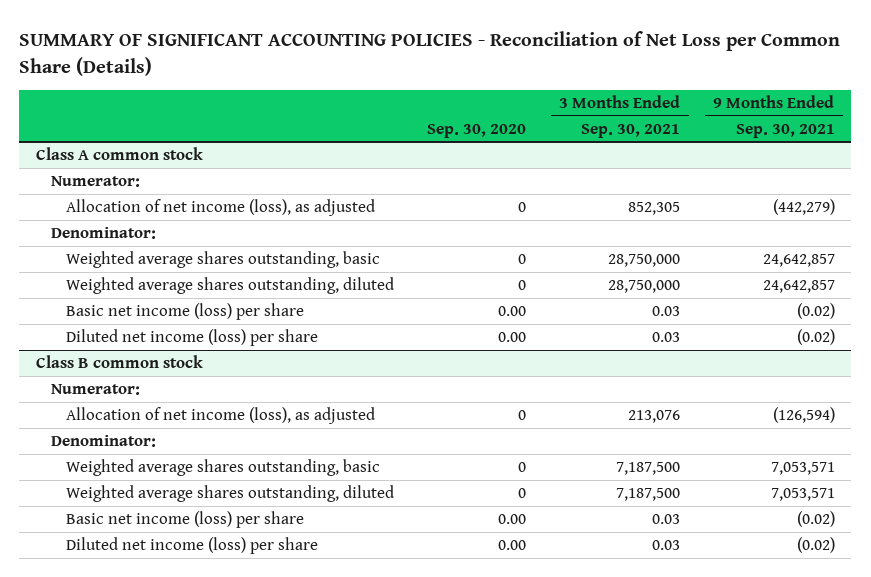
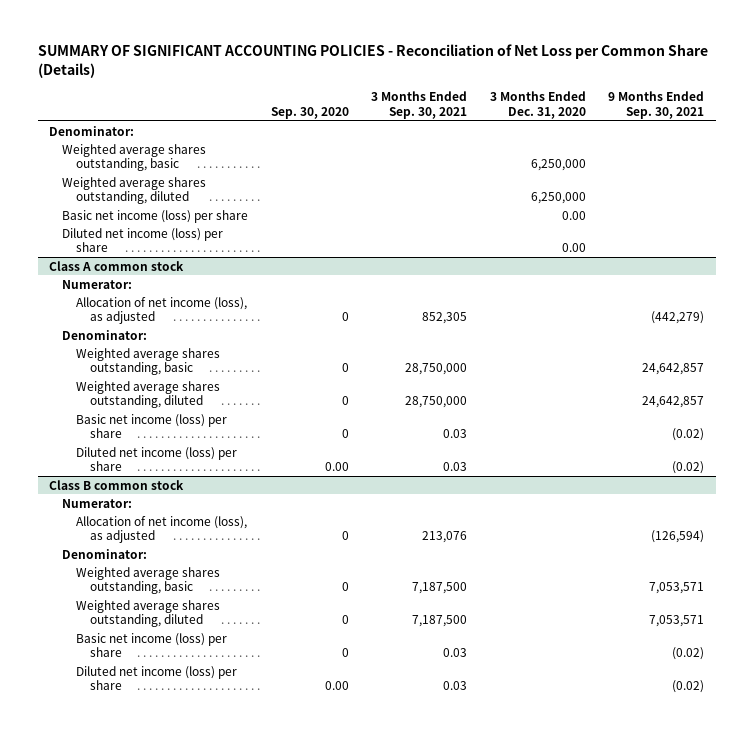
- | Sep. 30, 2020 | 3 Months Ended Sep. 30, 2021 | 9 Months Ended Sep. 30, 2021
+ | Sep. 30, 2020 | 3 Months Ended Sep. 30, 2021 | 3 Months Ended Dec. 31, 2020 | 9 Months Ended Sep. 30, 2021
+ Denominator:
+ Weighted average shares outstanding, basic | | | 6,250,000 |
+ Weighted average shares outstanding, diluted | | | 6,250,000 |
+ Basic net income (loss) per share | | | 0.00 |
+ Diluted net income (loss) per share | | | 0.00 |
@ Class A common stock
- Basic net income (loss) per share | 0.00 | 0.03 | (0.02)
+ Basic net income (loss) per share | 0 | 0.03 | | (0.02)
@ Class B common stock
- Basic net income (loss) per share | 0.00 | 0.03 | (0.02)
+ Basic net income (loss) per share | 0 | 0.03 | | (0.02)

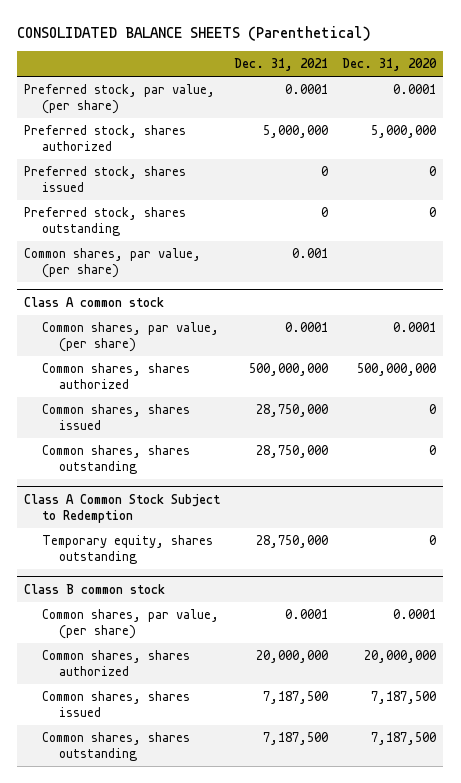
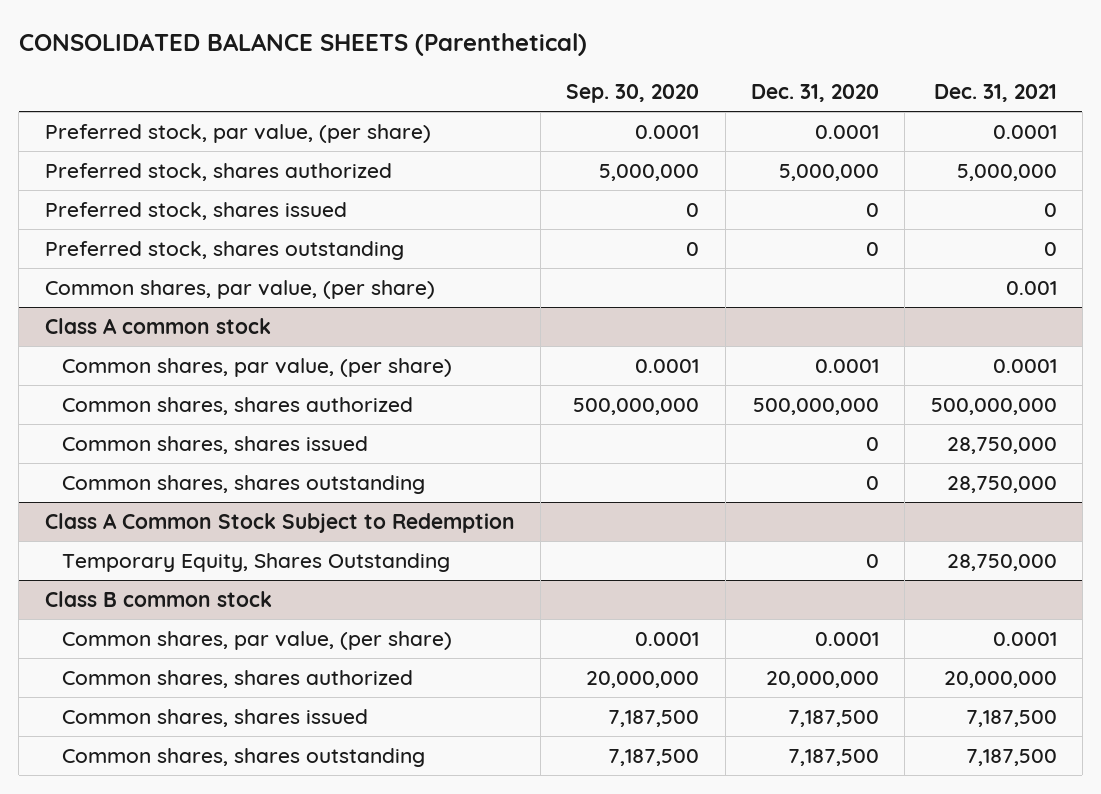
- | Dec. 31, 2021 | Dec. 31, 2020
+ | Sep. 30, 2020 | Dec. 31, 2020 | Dec. 31, 2021
@ Class A Common Stock Subject to Redemption
- Temporary equity, shares outstanding | 28,750,000 | 0
+ Temporary Equity, Shares Outstanding | | 0 | 28,750,000

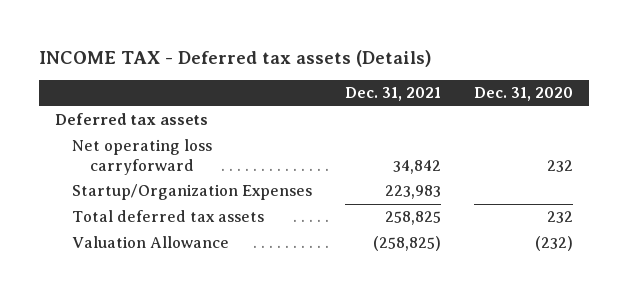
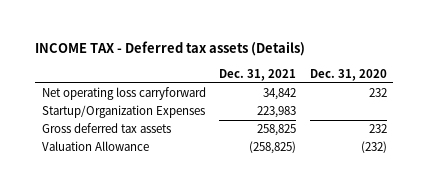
- Deferred tax assets
- Total deferred tax assets | 258,825 | 232
+ Gross deferred tax assets | 258,825 | 232

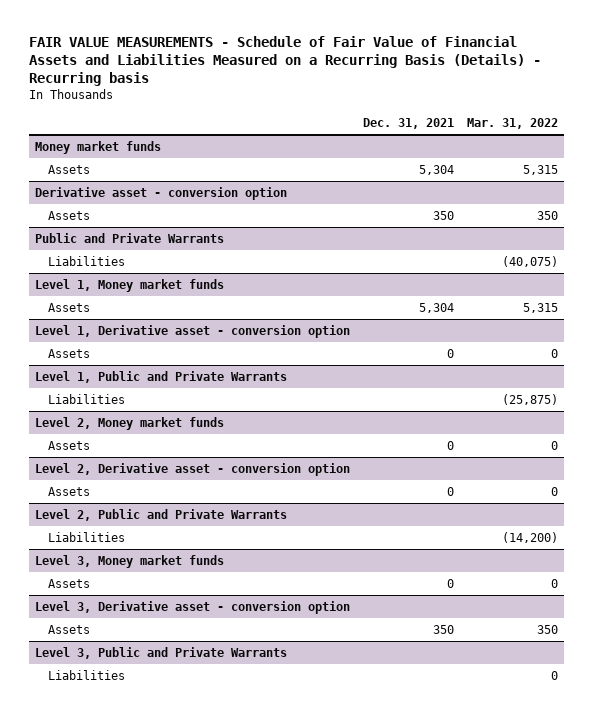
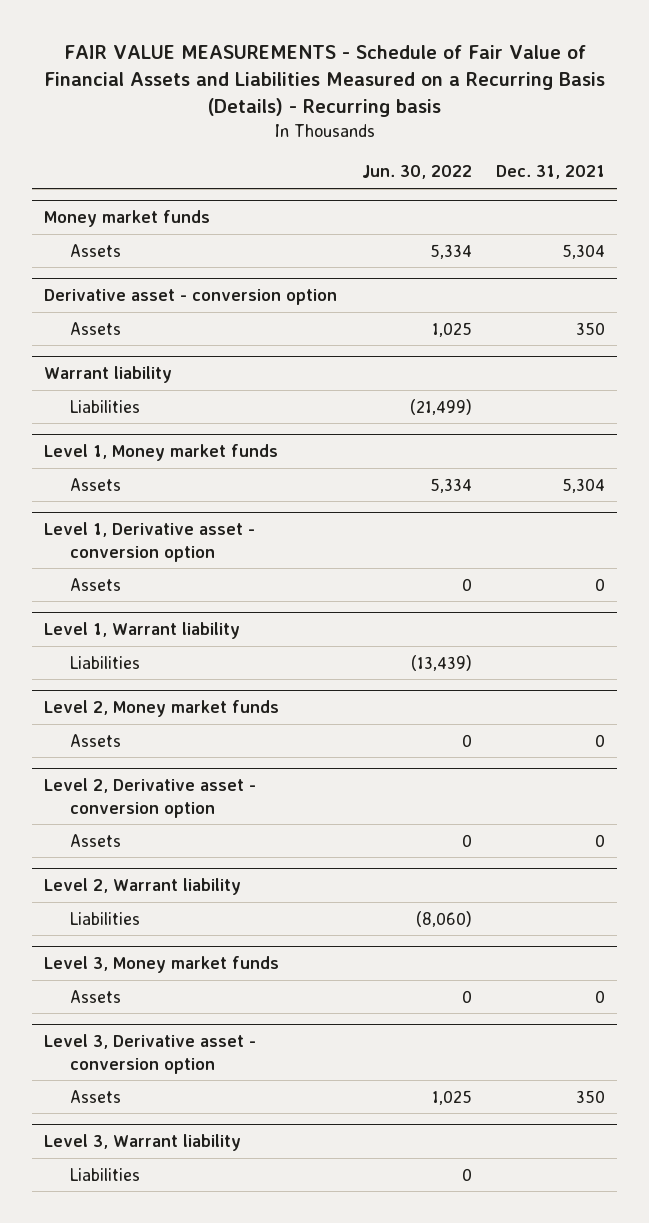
- | Dec. 31, 2021 | Mar. 31, 2022
+ | Jun. 30, 2022 | Dec. 31, 2021
- Public and Private Warrants
+ Warrant liability
- Level 1, Public and Private Warrants
+ Level 1, Warrant liability
- Level 2, Public and Private Warrants
+ Level 2, Warrant liability
- Level 3, Public and Private Warrants
+ Level 3, Warrant liability

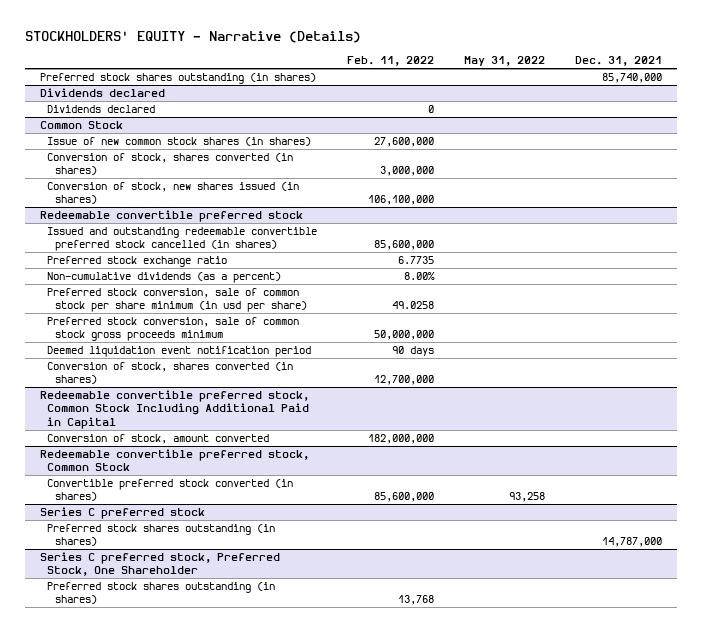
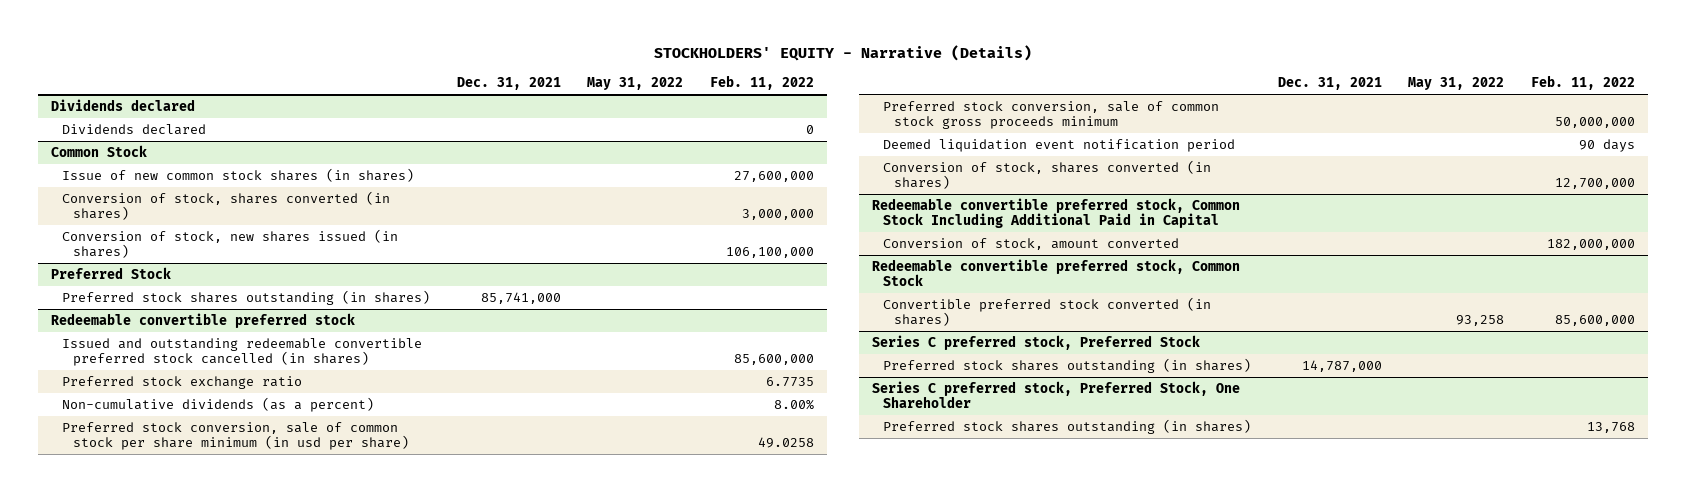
- | Feb. 11, 2022 | May 31, 2022 | Dec. 31, 2021
+ | Dec. 31, 2021 | May 31, 2022 | Feb. 11, 2022
- Preferred stock shares outstanding (in shares) | | | 85,740,000
+ Preferred Stock
+ Preferred stock shares outstanding (in shares) | 85,741,000 | |
- Series C preferred stock
+ Series C preferred stock, Preferred Stock

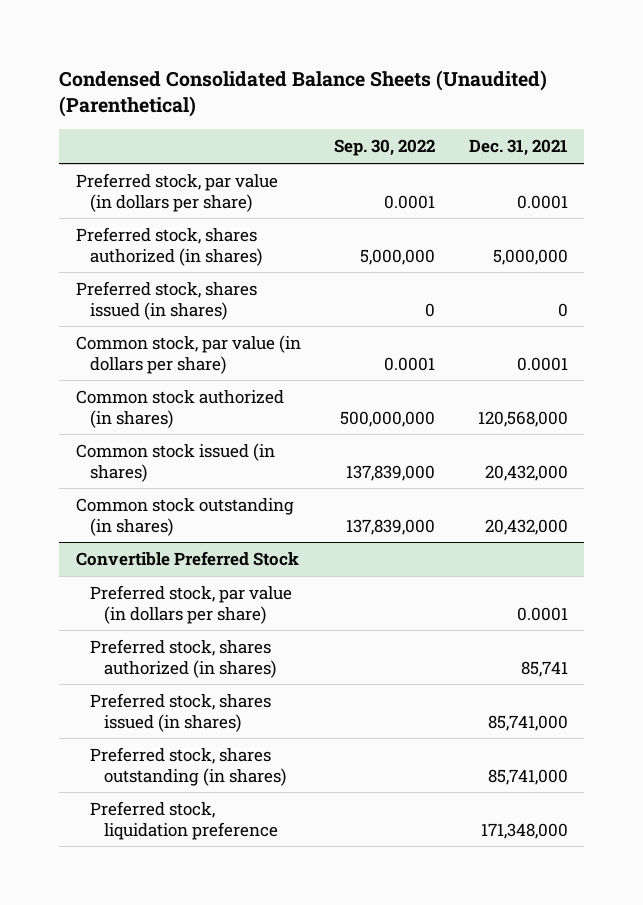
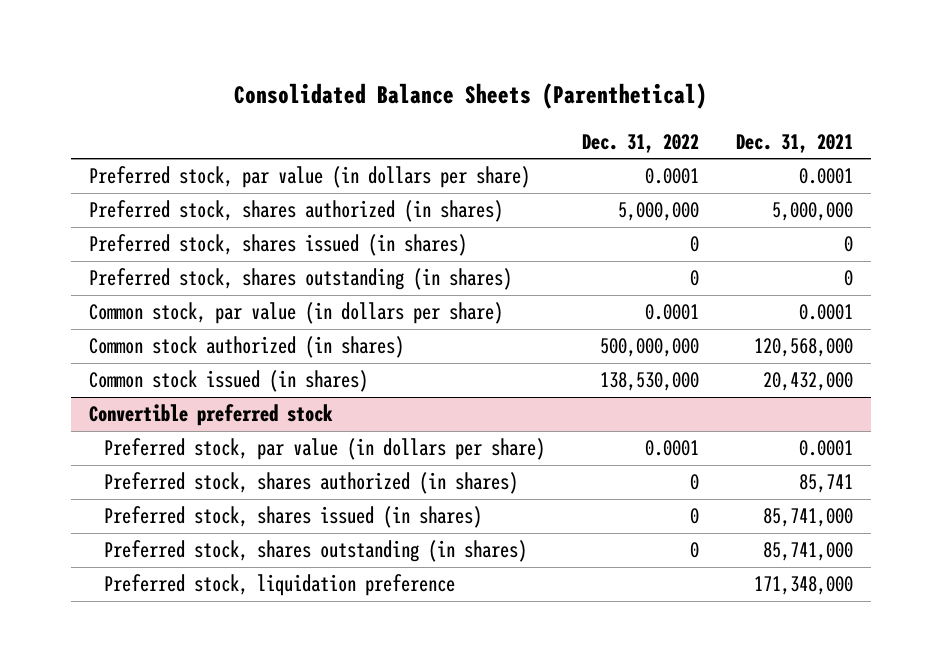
- Condensed Consolidated Balance Sheets (Unaudited) (Parenthetical)
+ Consolidated Balance Sheets (Parenthetical)
- | Sep. 30, 2022 | Dec. 31, 2021
+ | Dec. 31, 2022 | Dec. 31, 2021
+ Preferred stock, shares outstanding (in shares) | 0 | 0
- Common stock outstanding (in shares) | 137,839,000 | 20,432,000
- Convertible Preferred Stock
+ Convertible preferred stock

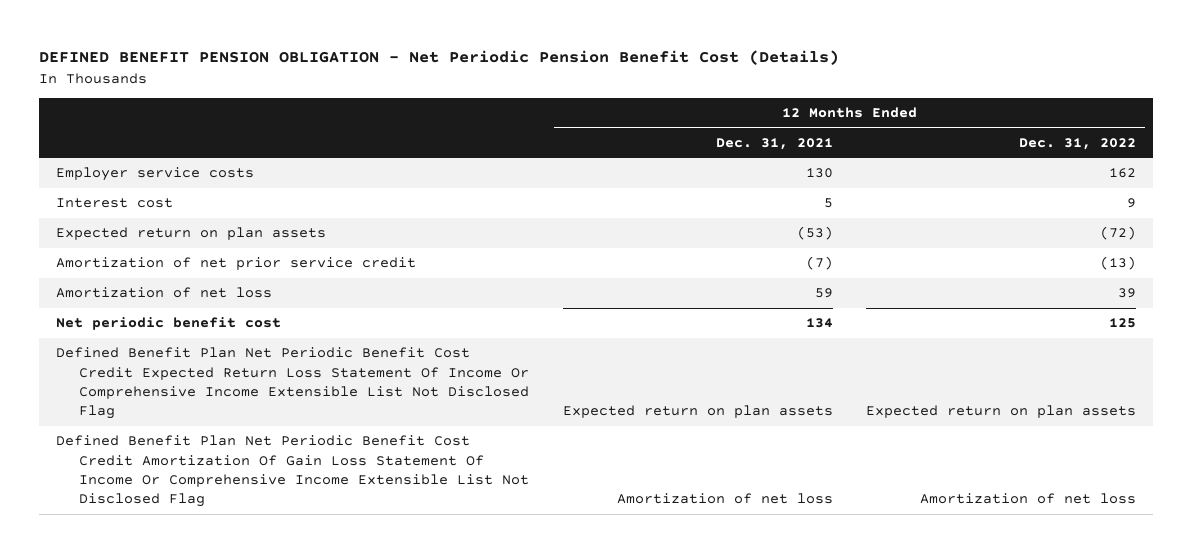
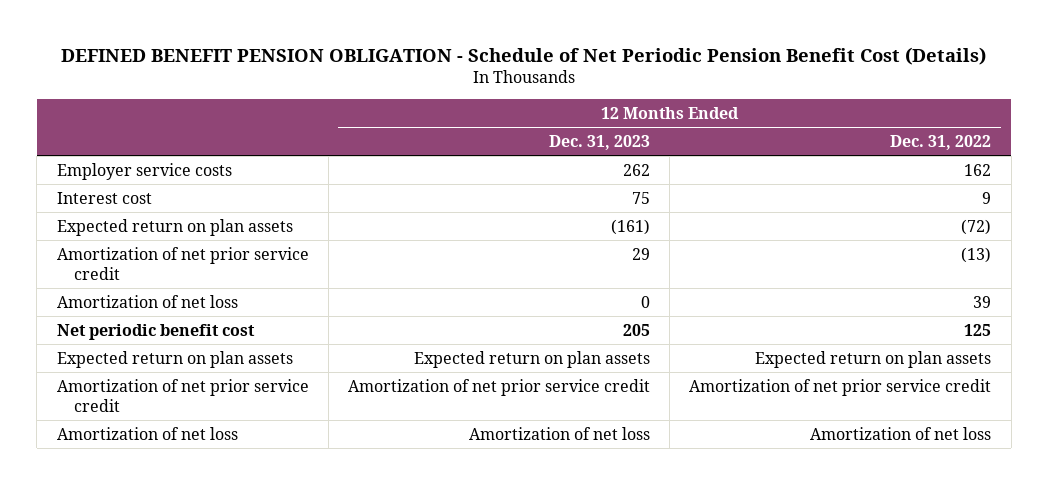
- DEFINED BENEFIT PENSION OBLIGATION - Net Periodic Pension Benefit Cost (Details)
+ DEFINED BENEFIT PENSION OBLIGATION - Schedule of Net Periodic Pension Benefit Cost (Details)
- | 12 Months Ended Dec. 31, 2021 | 12 Months Ended Dec. 31, 2022
+ | 12 Months Ended Dec. 31, 2023 | 12 Months Ended Dec. 31, 2022
- Defined Benefit Plan Net Periodic Benefit Cost Credit Expected Return Loss Statement Of Income Or Comprehensive Income Extensible List Not Disclosed Flag | Expected return on plan assets | Expected return on plan assets
- Defined Benefit Plan Net Periodic Benefit Cost Credit Amortization Of Gain Loss Statement Of Income Or Comprehensive Income Extensible List Not Disclosed Flag | Amortization of net loss | Amortization of net loss
+ Expected return on plan assets | Expected return on plan assets | Expected return on plan assets
+ Amortization of net prior service credit | Amortization of net prior service credit | Amortization of net prior service credit
+ Amortization of net loss | Amortization of net loss | Amortization of net loss

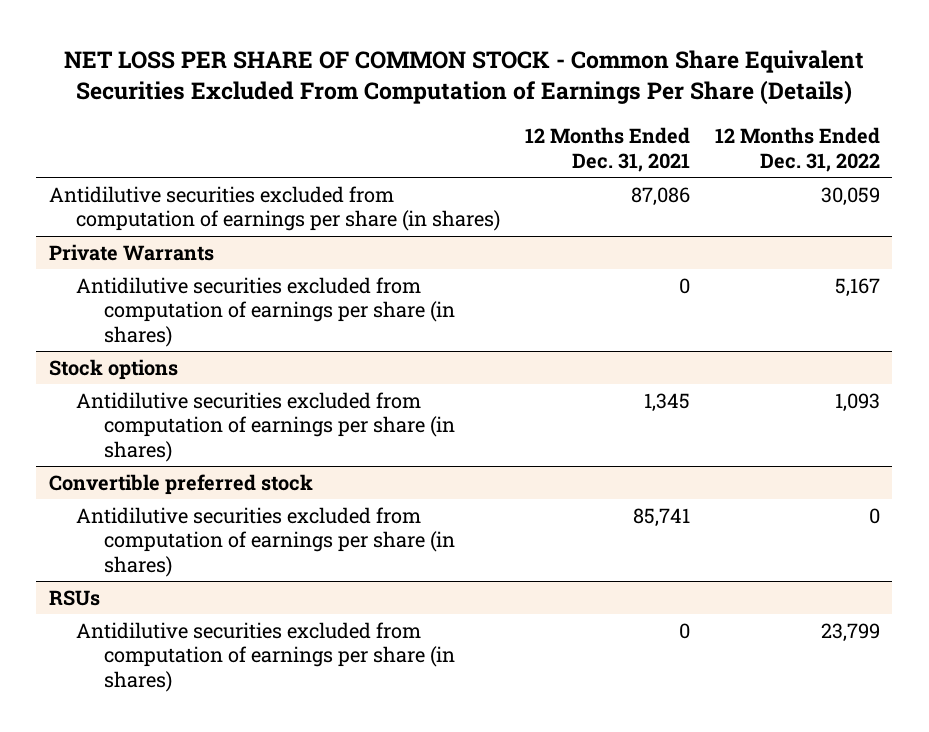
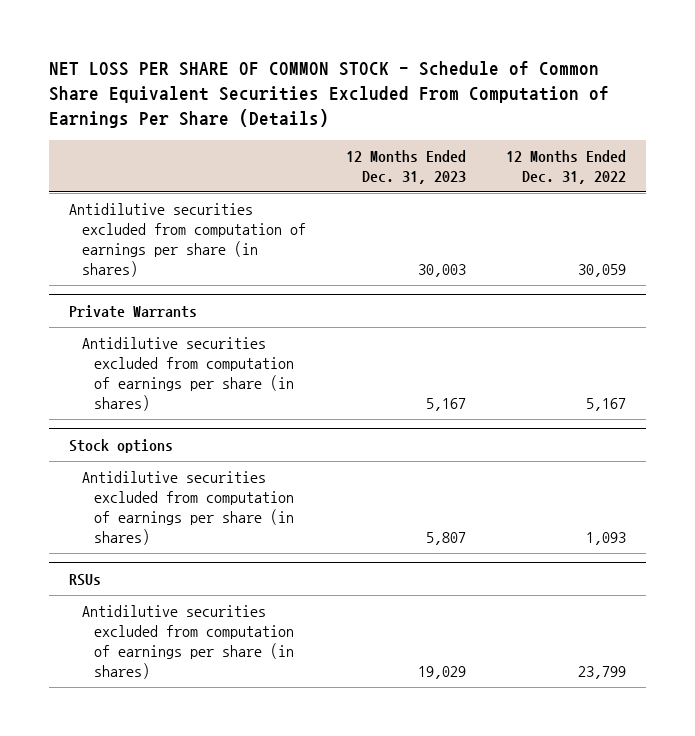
- NET LOSS PER SHARE OF COMMON STOCK - Common Share Equivalent Securities Excluded From Computation of Earnings Per Share (Details)
+ NET LOSS PER SHARE OF COMMON STOCK - Schedule of Common Share Equivalent Securities Excluded From Computation of Earnings Per Share (Details)
- | 12 Months Ended Dec. 31, 2021 | 12 Months Ended Dec. 31, 2022
+ | 12 Months Ended Dec. 31, 2023 | 12 Months Ended Dec. 31, 2022
- Convertible preferred stock
- Antidilutive securities excluded from computation of earnings per share (in shares) | 85,741 | 0

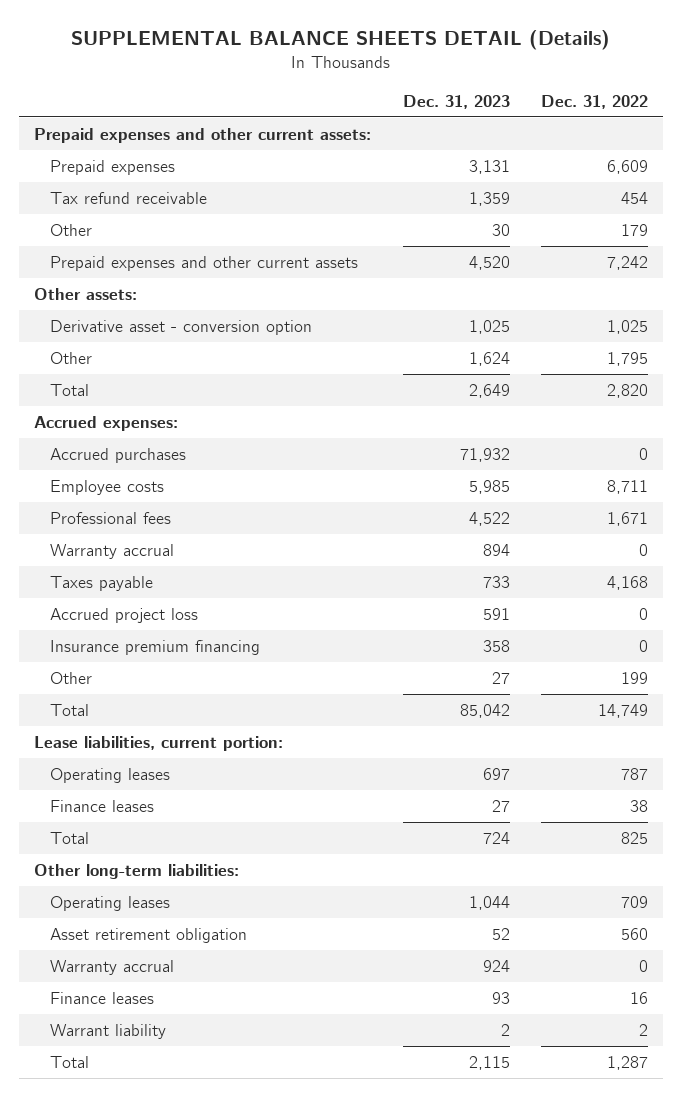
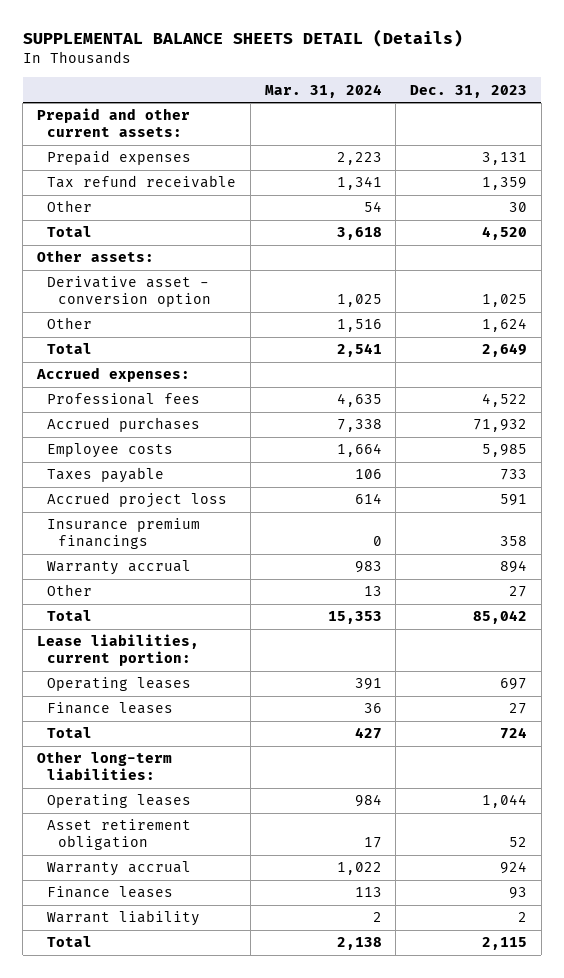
- | Dec. 31, 2023 | Dec. 31, 2022
+ | Mar. 31, 2024 | Dec. 31, 2023
- Prepaid expenses and other current assets:
+ Prepaid and other current assets:
- Prepaid expenses and other current assets | 4,520 | 7,242
+ Total | 3,618 | 4,520
moved up: Professional fees | 4,635 | 4,522
- Insurance premium financing | 358 | 0
+ Insurance premium financings | 0 | 358
moved down: Warranty accrual | 983 | 894

